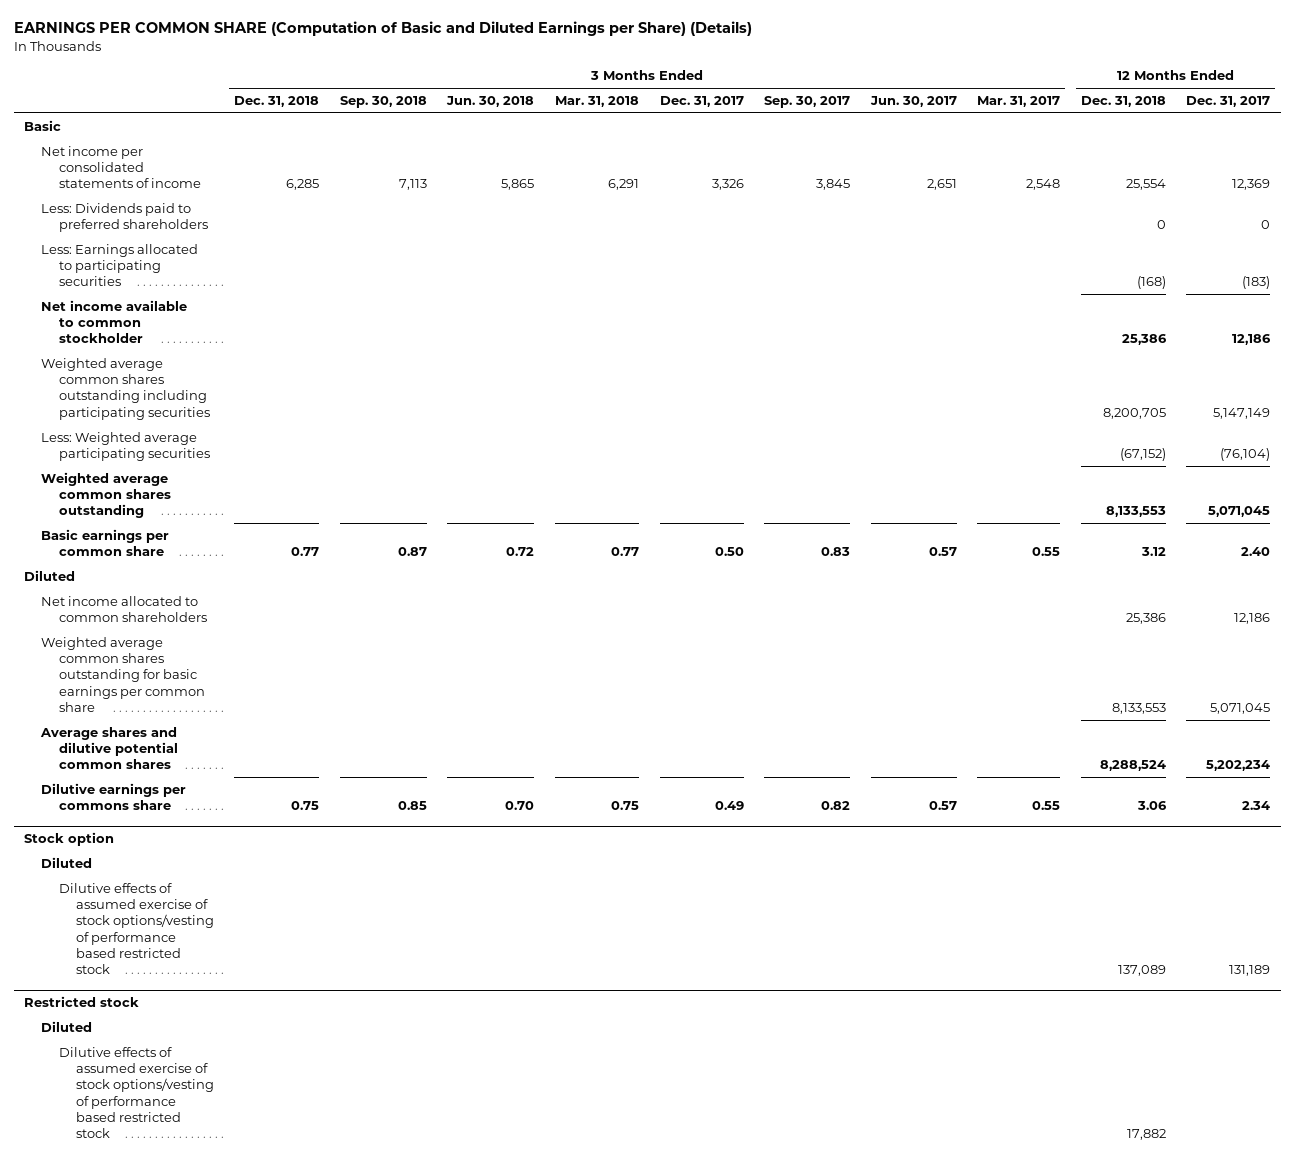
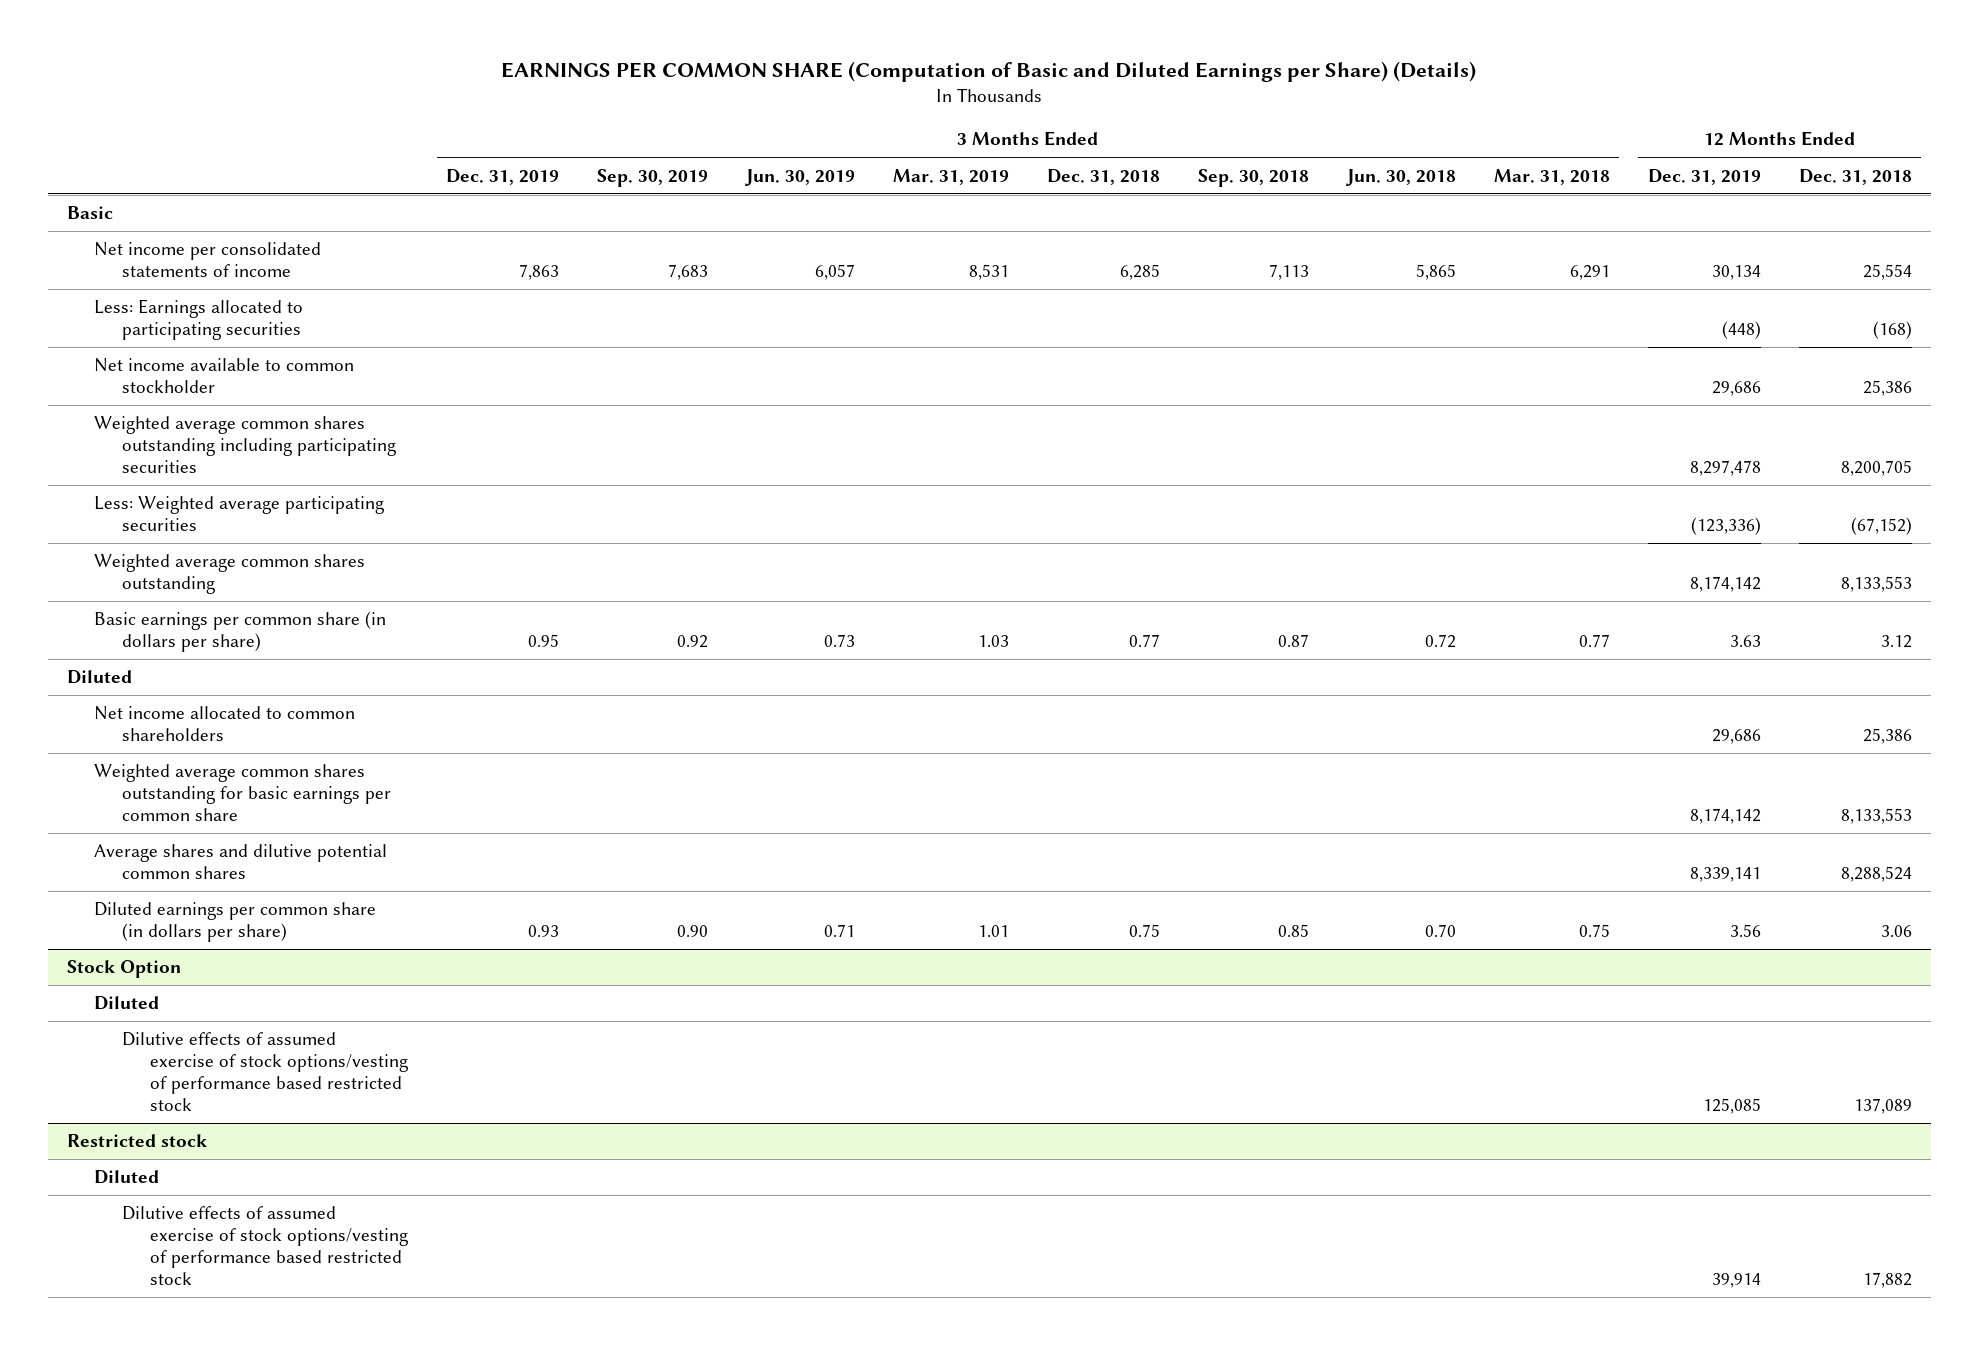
- | 3 Months Ended Dec. 31, 2018 | 3 Months Ended Sep. 30, 2018 | 3 Months Ended Jun. 30, 2018 | 3 Months Ended Mar. 31, 2018 | 3 Months Ended Dec. 31, 2017 | 3 Months Ended Sep. 30, 2017 | 3 Months Ended Jun. 30, 2017 | 3 Months Ended Mar. 31, 2017 | 12 Months Ended Dec. 31, 2018 | 12 Months Ended Dec. 31, 2017
+ | 3 Months Ended Dec. 31, 2019 | 3 Months Ended Sep. 30, 2019 | 3 Months Ended Jun. 30, 2019 | 3 Months Ended Mar. 31, 2019 | 3 Months Ended Dec. 31, 2018 | 3 Months Ended Sep. 30, 2018 | 3 Months Ended Jun. 30, 2018 | 3 Months Ended Mar. 31, 2018 | 12 Months Ended Dec. 31, 2019 | 12 Months Ended Dec. 31, 2018
- Less: Dividends paid to preferred shareholders | | | | | | | | | 0 | 0
- Basic earnings per common share | 0.77 | 0.87 | 0.72 | 0.77 | 0.50 | 0.83 | 0.57 | 0.55 | 3.12 | 2.40
+ Basic earnings per common share (in dollars per share) | 0.95 | 0.92 | 0.73 | 1.03 | 0.77 | 0.87 | 0.72 | 0.77 | 3.63 | 3.12
- Dilutive earnings per commons share | 0.75 | 0.85 | 0.70 | 0.75 | 0.49 | 0.82 | 0.57 | 0.55 | 3.06 | 2.34
- Stock option
+ Diluted earnings per common share (in dollars per share) | 0.93 | 0.90 | 0.71 | 1.01 | 0.75 | 0.85 | 0.70 | 0.75 | 3.56 | 3.06
+ Stock Option

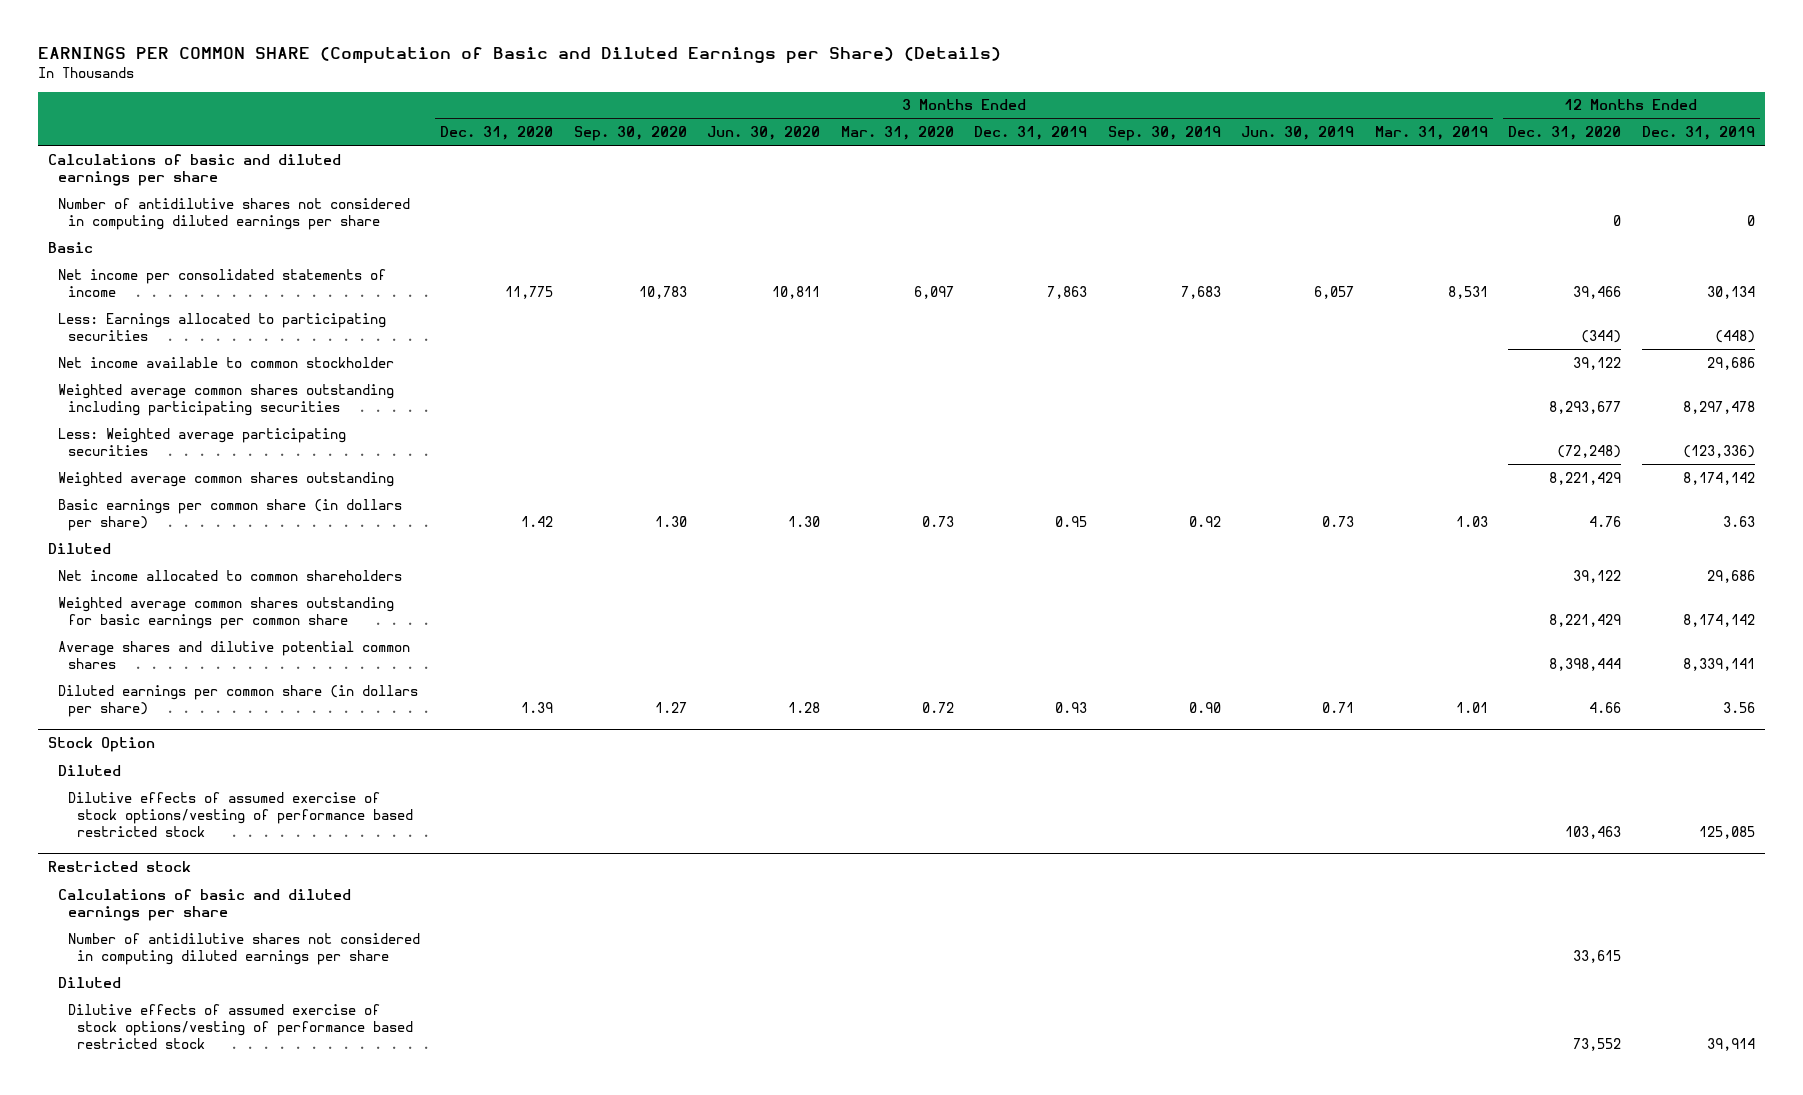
- | 3 Months Ended Dec. 31, 2019 | 3 Months Ended Sep. 30, 2019 | 3 Months Ended Jun. 30, 2019 | 3 Months Ended Mar. 31, 2019 | 3 Months Ended Dec. 31, 2018 | 3 Months Ended Sep. 30, 2018 | 3 Months Ended Jun. 30, 2018 | 3 Months Ended Mar. 31, 2018 | 12 Months Ended Dec. 31, 2019 | 12 Months Ended Dec. 31, 2018
+ | 3 Months Ended Dec. 31, 2020 | 3 Months Ended Sep. 30, 2020 | 3 Months Ended Jun. 30, 2020 | 3 Months Ended Mar. 31, 2020 | 3 Months Ended Dec. 31, 2019 | 3 Months Ended Sep. 30, 2019 | 3 Months Ended Jun. 30, 2019 | 3 Months Ended Mar. 31, 2019 | 12 Months Ended Dec. 31, 2020 | 12 Months Ended Dec. 31, 2019
+ Calculations of basic and diluted earnings per share
+ Number of antidilutive shares not considered in computing diluted earnings per share | | | | | | | | | 0 | 0
@ Restricted stock
+ Calculations of basic and diluted earnings per share
+ Number of antidilutive shares not considered in computing diluted earnings per share | | | | | | | | | 33,615 |

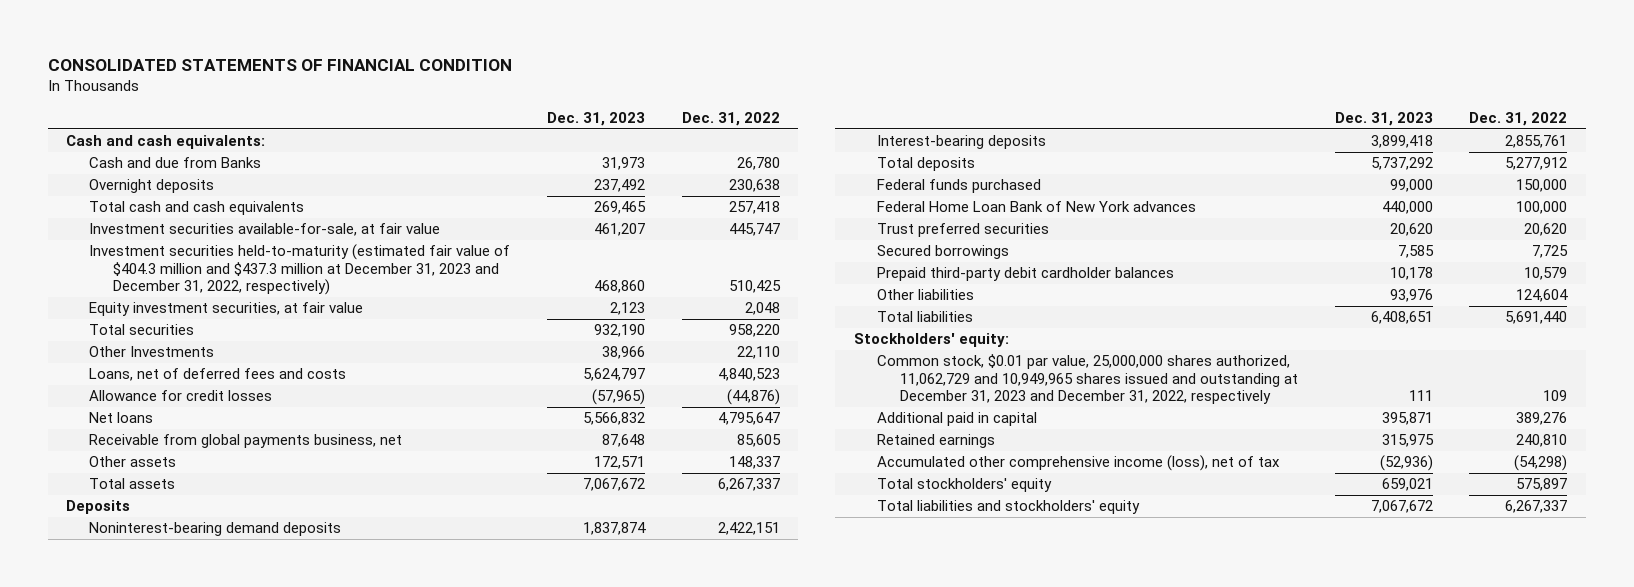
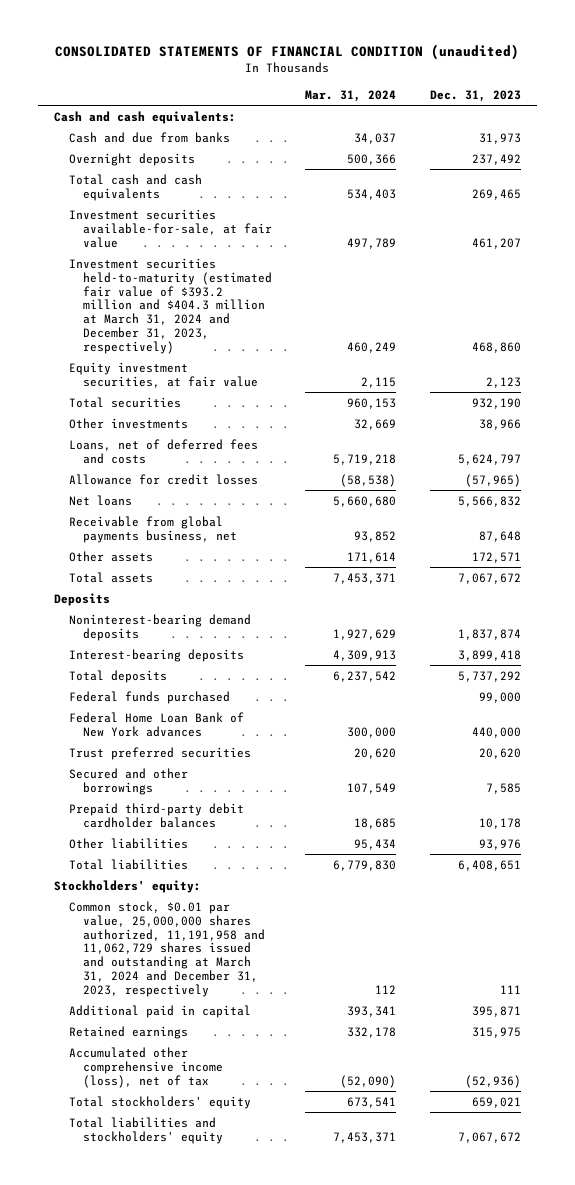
- CONSOLIDATED STATEMENTS OF FINANCIAL CONDITION
+ CONSOLIDATED STATEMENTS OF FINANCIAL CONDITION (unaudited)
- | Dec. 31, 2023 | Dec. 31, 2022
+ | Mar. 31, 2024 | Dec. 31, 2023
- Cash and due from Banks | 31,973 | 26,780
+ Cash and due from banks | 34,037 | 31,973
- Investment securities held-to-maturity (estimated fair value of $404.3 million and $437.3 million at December 31, 2023 and December 31, 2022, respectively) | 468,860 | 510,425
+ Investment securities held-to-maturity (estimated fair value of $393.2 million and $404.3 million at March 31, 2024 and December 31, 2023, respectively) | 460,249 | 468,860
- Other Investments | 38,966 | 22,110
+ Other investments | 32,669 | 38,966
- Secured borrowings | 7,585 | 7,725
+ Secured and other borrowings | 107,549 | 7,585
- Common stock, $0.01 par value, 25,000,000 shares authorized, 11,062,729 and 10,949,965 shares issued and outstanding at December 31, 2023 and December 31, 2022, respectively | 111 | 109
+ Common stock, $0.01 par value, 25,000,000 shares authorized, 11,191,958 and 11,062,729 shares issued and outstanding at March 31, 2024 and December 31, 2023, respectively | 112 | 111

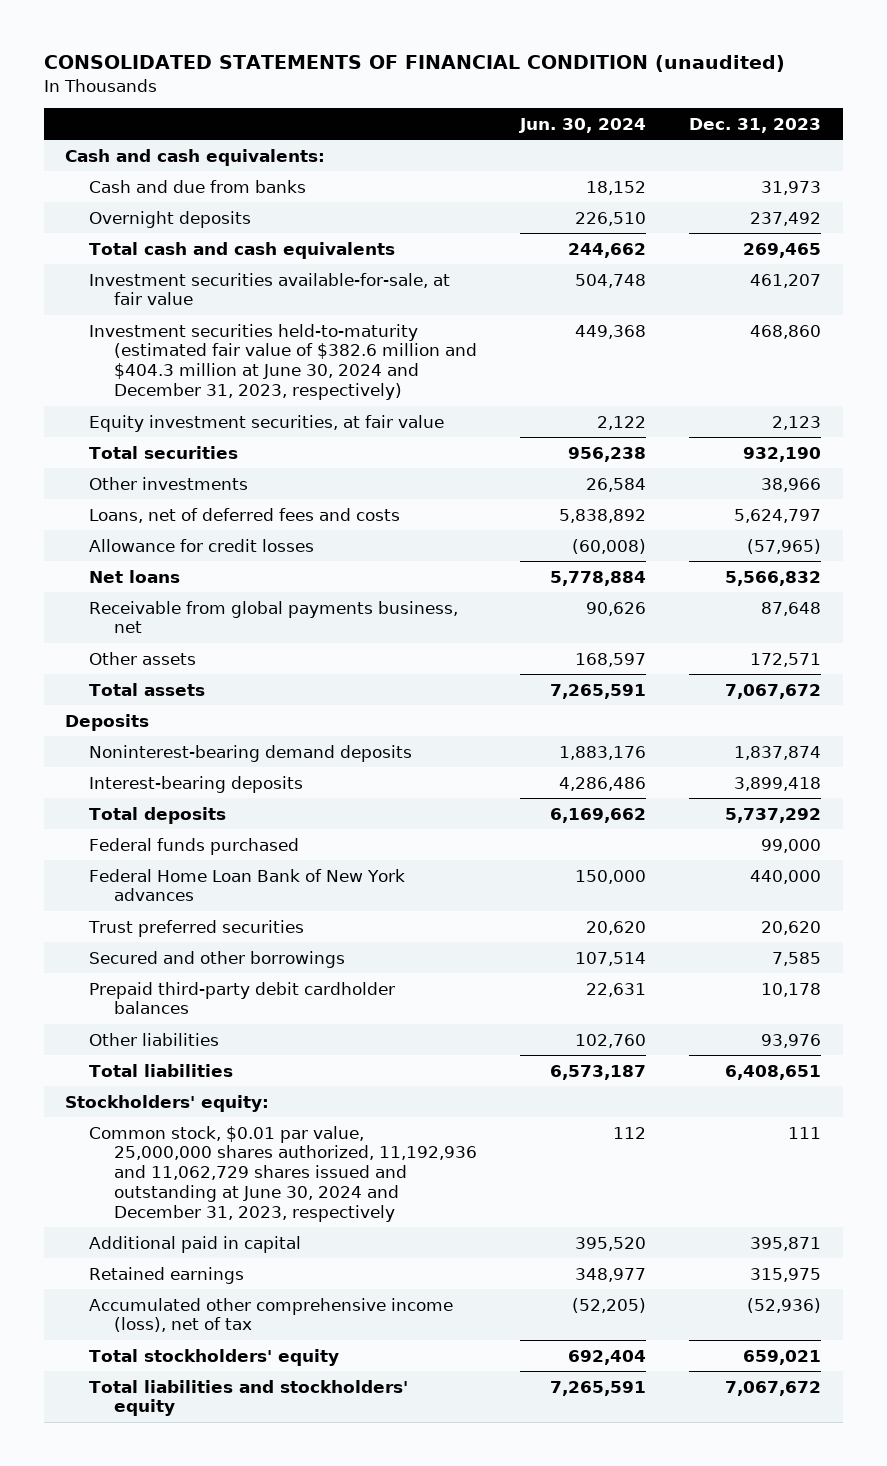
- | Mar. 31, 2024 | Dec. 31, 2023
+ | Jun. 30, 2024 | Dec. 31, 2023
- Investment securities held-to-maturity (estimated fair value of $393.2 million and $404.3 million at March 31, 2024 and December 31, 2023, respectively) | 460,249 | 468,860
+ Investment securities held-to-maturity (estimated fair value of $382.6 million and $404.3 million at June 30, 2024 and December 31, 2023, respectively) | 449,368 | 468,860
- Common stock, $0.01 par value, 25,000,000 shares authorized, 11,191,958 and 11,062,729 shares issued and outstanding at March 31, 2024 and December 31, 2023, respectively | 112 | 111
+ Common stock, $0.01 par value, 25,000,000 shares authorized, 11,192,936 and 11,062,729 shares issued and outstanding at June 30, 2024 and December 31, 2023, respectively | 112 | 111

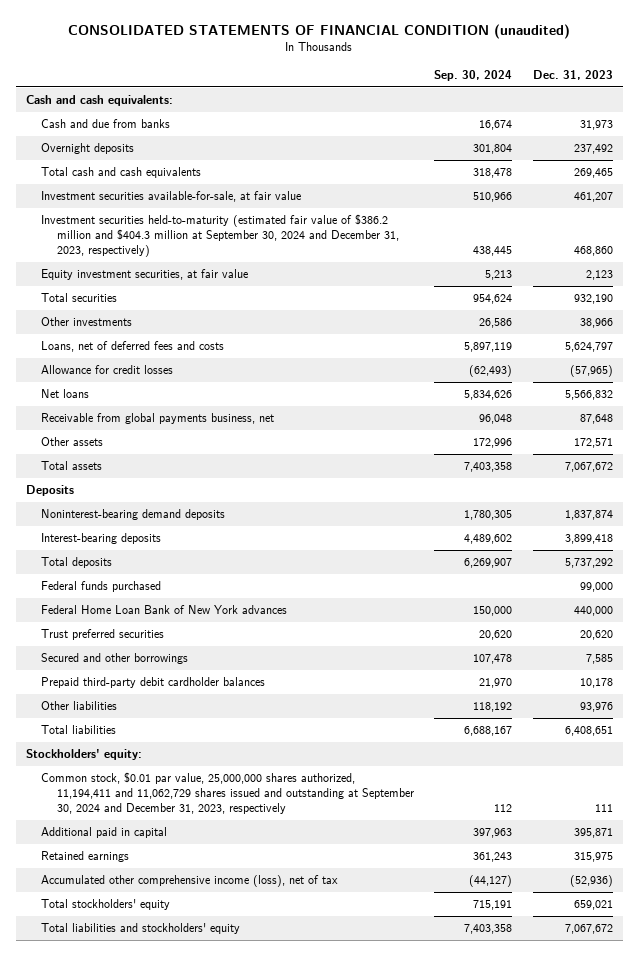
- | Jun. 30, 2024 | Dec. 31, 2023
+ | Sep. 30, 2024 | Dec. 31, 2023
- Investment securities held-to-maturity (estimated fair value of $382.6 million and $404.3 million at June 30, 2024 and December 31, 2023, respectively) | 449,368 | 468,860
+ Investment securities held-to-maturity (estimated fair value of $386.2 million and $404.3 million at September 30, 2024 and December 31, 2023, respectively) | 438,445 | 468,860
- Common stock, $0.01 par value, 25,000,000 shares authorized, 11,192,936 and 11,062,729 shares issued and outstanding at June 30, 2024 and December 31, 2023, respectively | 112 | 111
+ Common stock, $0.01 par value, 25,000,000 shares authorized, 11,194,411 and 11,062,729 shares issued and outstanding at September 30, 2024 and December 31, 2023, respectively | 112 | 111

